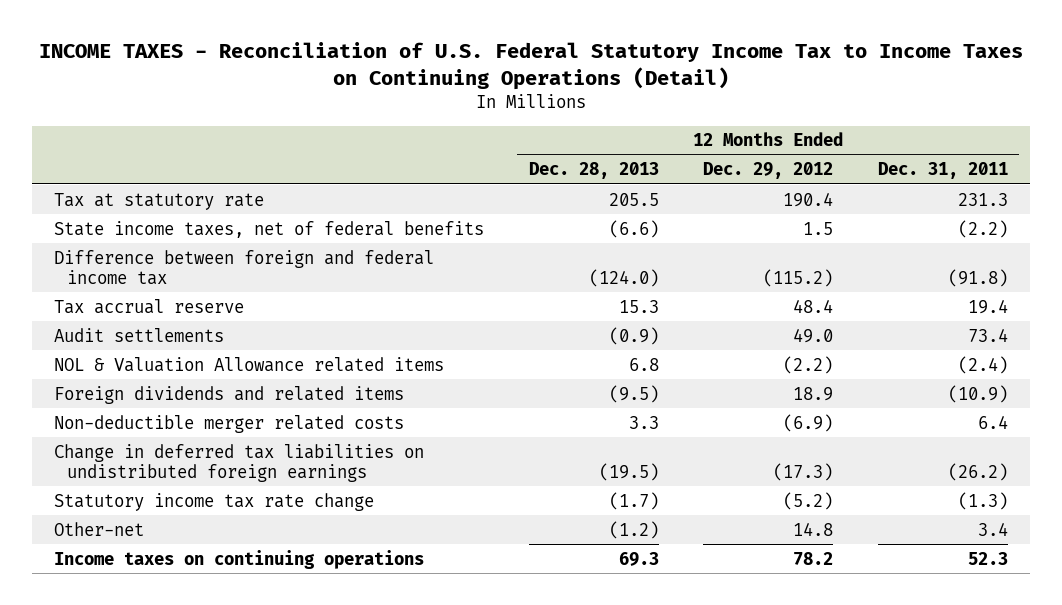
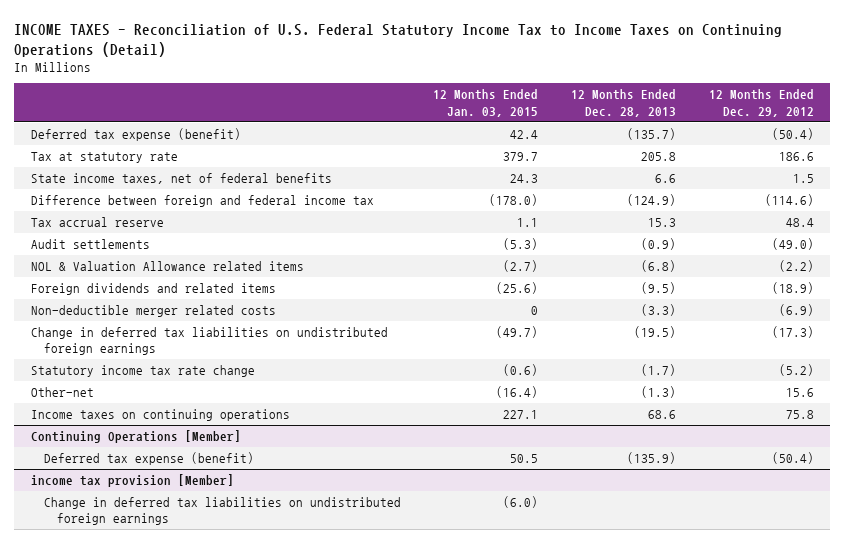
- | 12 Months Ended Dec. 28, 2013 | 12 Months Ended Dec. 29, 2012 | 12 Months Ended Dec. 31, 2011
+ | 12 Months Ended Jan. 03, 2015 | 12 Months Ended Dec. 28, 2013 | 12 Months Ended Dec. 29, 2012
- Tax at statutory rate | 205.5 | 190.4 | 231.3
- State income taxes, net of federal benefits | (6.6) | 1.5 | (2.2)
- Difference between foreign and federal income tax | (124.0) | (115.2) | (91.8)
+ Deferred tax expense (benefit) | 42.4 | (135.7) | (50.4)
+ Tax at statutory rate | 379.7 | 205.8 | 186.6
+ State income taxes, net of federal benefits | 24.3 | 6.6 | 1.5
+ Difference between foreign and federal income tax | (178.0) | (124.9) | (114.6)
- Audit settlements | (0.9) | 49.0 | 73.4
- NOL & Valuation Allowance related items | 6.8 | (2.2) | (2.4)
- Foreign dividends and related items | (9.5) | 18.9 | (10.9)
- Non-deductible merger related costs | 3.3 | (6.9) | 6.4
+ Audit settlements | (5.3) | (0.9) | (49.0)
+ NOL & Valuation Allowance related items | (2.7) | (6.8) | (2.2)
+ Foreign dividends and related items | (25.6) | (9.5) | (18.9)
+ Non-deductible merger related costs | 0 | (3.3) | (6.9)
- Other-net | (1.2) | 14.8 | 3.4
- Income taxes on continuing operations | 69.3 | 78.2 | 52.3
+ Other-net | (16.4) | (1.3) | 15.6
+ Income taxes on continuing operations | 227.1 | 68.6 | 75.8
+ Continuing Operations [Member]
+ Deferred tax expense (benefit) | 50.5 | (135.9) | (50.4)
+ income tax provision [Member]
+ Change in deferred tax liabilities on undistributed foreign earnings | (6.0) | |

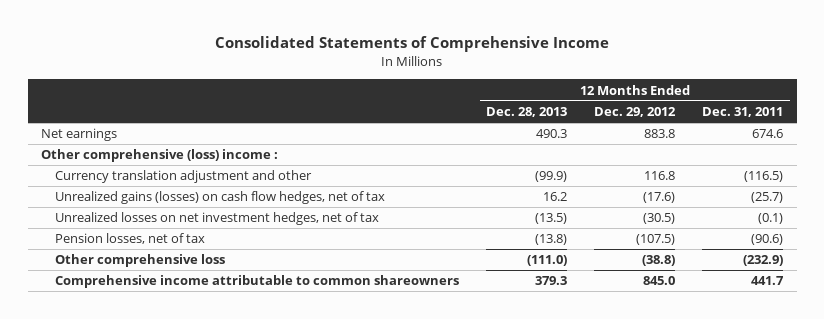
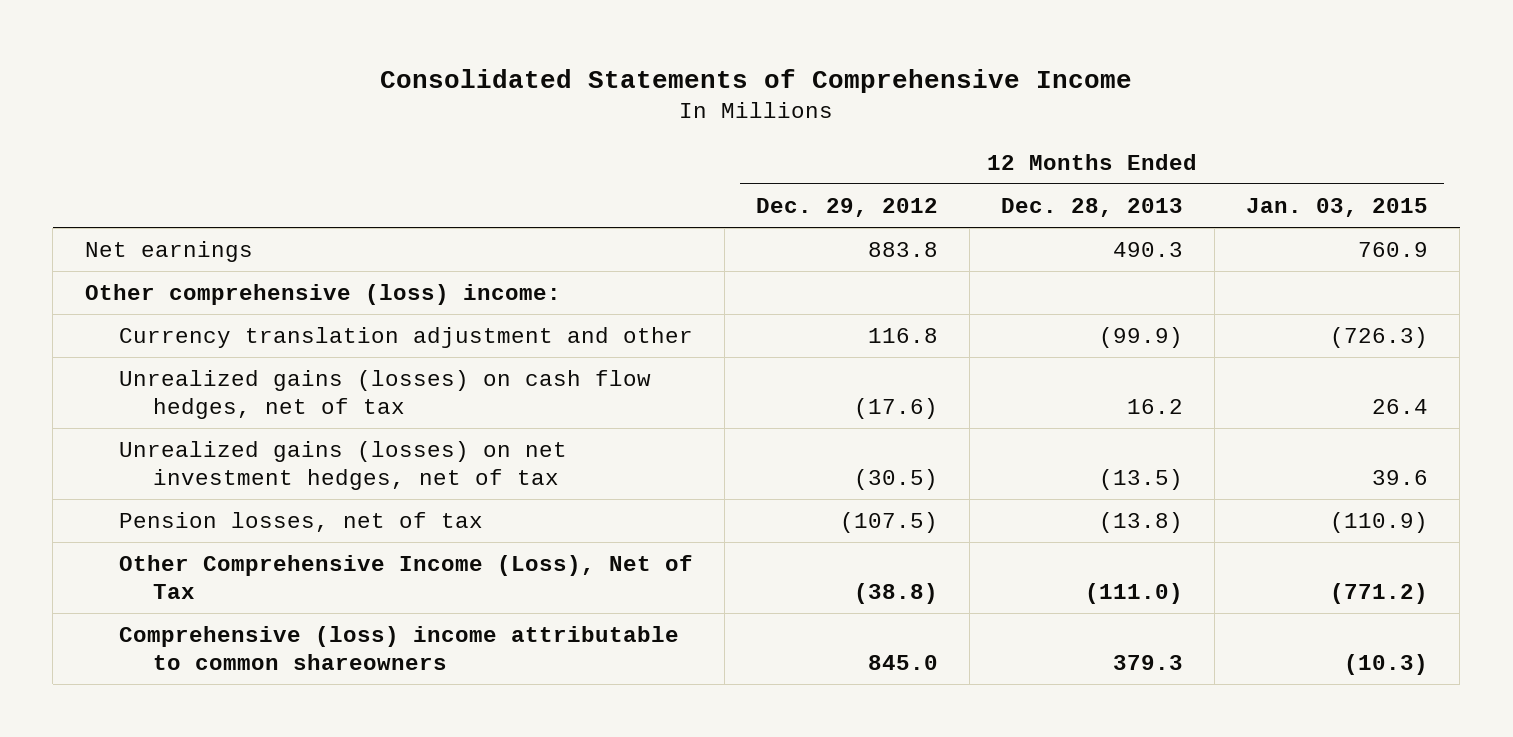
- | 12 Months Ended Dec. 28, 2013 | 12 Months Ended Dec. 29, 2012 | 12 Months Ended Dec. 31, 2011
+ | 12 Months Ended Dec. 29, 2012 | 12 Months Ended Dec. 28, 2013 | 12 Months Ended Jan. 03, 2015
- Other comprehensive (loss) income :
+ Other comprehensive (loss) income:
- Unrealized losses on net investment hedges, net of tax | (13.5) | (30.5) | (0.1)
+ Unrealized gains (losses) on net investment hedges, net of tax | (30.5) | (13.5) | 39.6
- Other comprehensive loss | (111.0) | (38.8) | (232.9)
- Comprehensive income attributable to common shareowners | 379.3 | 845.0 | 441.7
+ Other Comprehensive Income (Loss), Net of Tax | (38.8) | (111.0) | (771.2)
+ Comprehensive (loss) income attributable to common shareowners | 845.0 | 379.3 | (10.3)

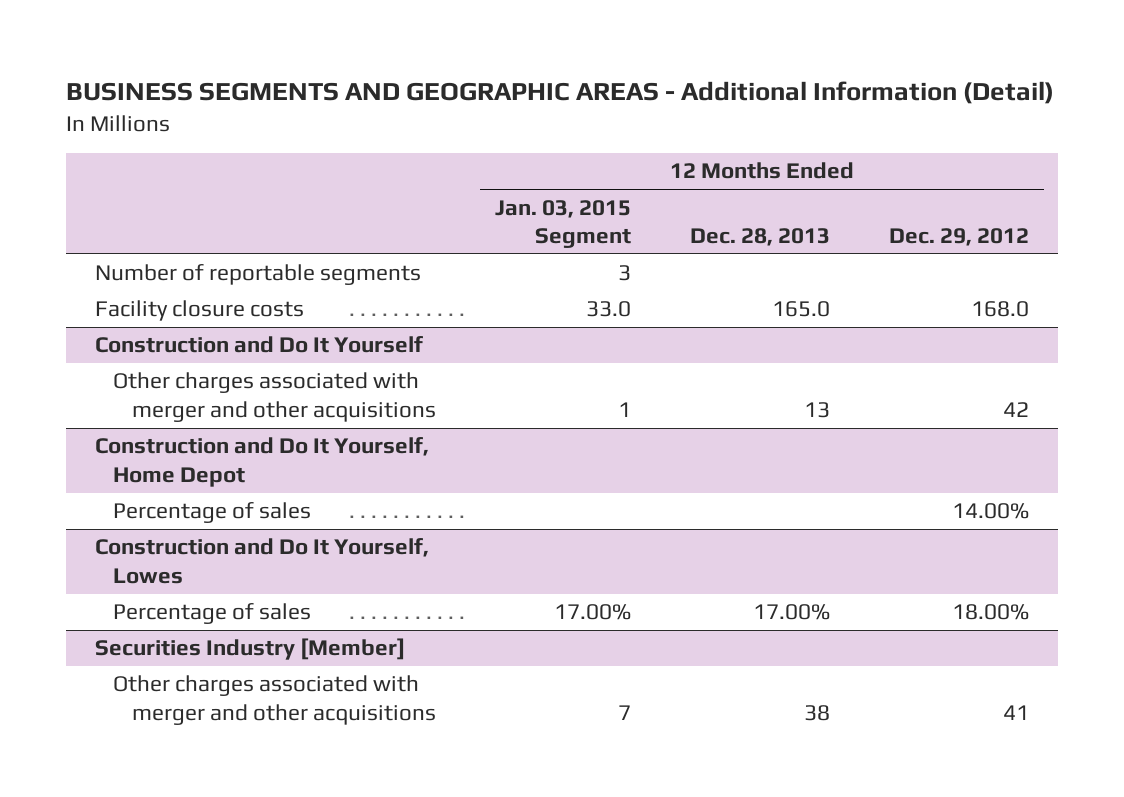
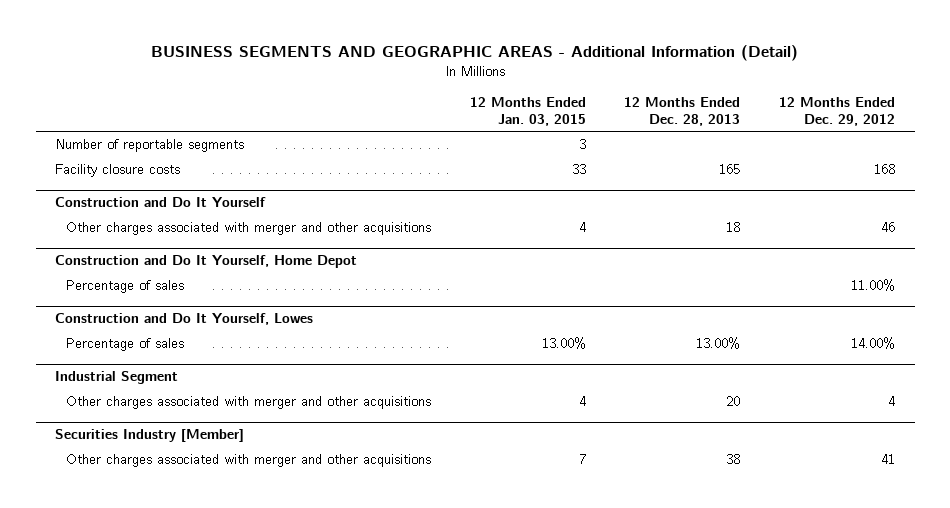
- | 12 Months Ended Jan. 03, 2015 Segment | 12 Months Ended Dec. 28, 2013 | 12 Months Ended Dec. 29, 2012
+ | 12 Months Ended Jan. 03, 2015 | 12 Months Ended Dec. 28, 2013 | 12 Months Ended Dec. 29, 2012
- Facility closure costs | 33.0 | 165.0 | 168.0
+ Facility closure costs | 33 | 165 | 168
@ Construction and Do It Yourself
- Other charges associated with merger and other acquisitions | 1 | 13 | 42
+ Other charges associated with merger and other acquisitions | 4 | 18 | 46
@ Construction and Do It Yourself, Home Depot
- Percentage of sales | | | 14.00%
+ Percentage of sales | | | 11.00%
@ Construction and Do It Yourself, Lowes
- Percentage of sales | 17.00% | 17.00% | 18.00%
+ Percentage of sales | 13.00% | 13.00% | 14.00%
+ Industrial Segment
+ Other charges associated with merger and other acquisitions | 4 | 20 | 4

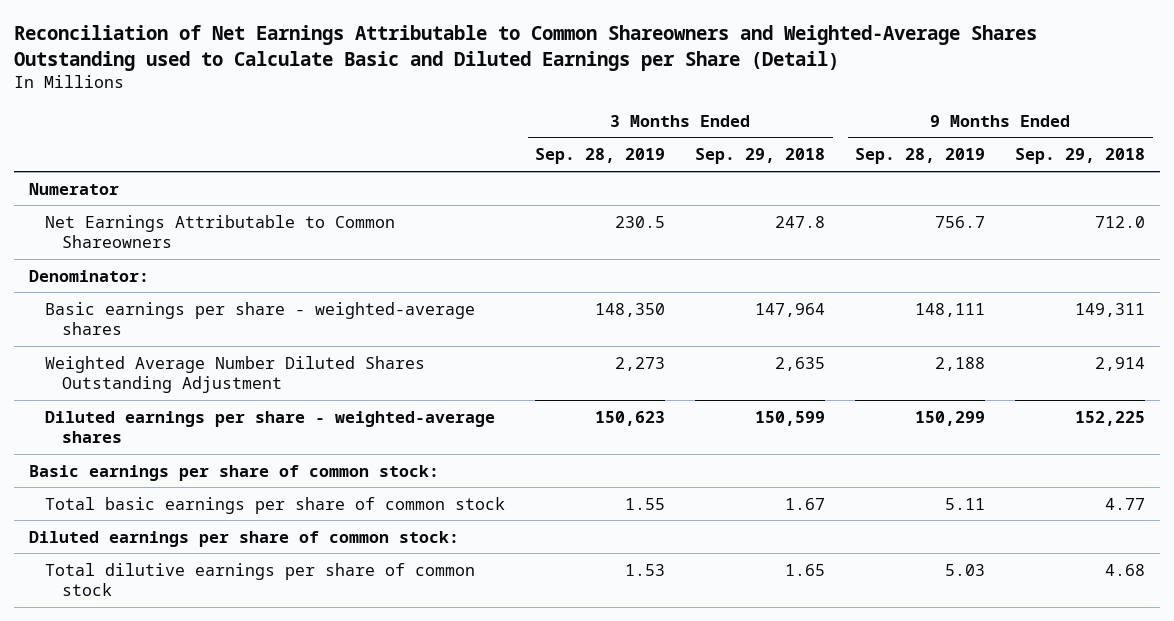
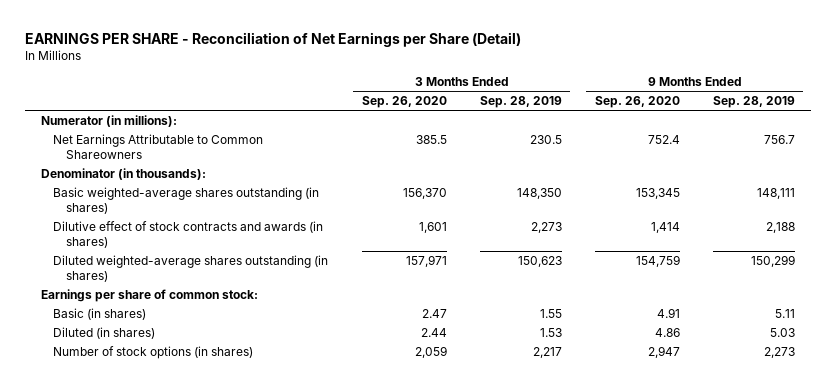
- Reconciliation of Net Earnings Attributable to Common Shareowners and Weighted-Average Shares Outstanding used to Calculate Basic and Diluted Earnings per Share (Detail)
+ EARNINGS PER SHARE - Reconciliation of Net Earnings per Share (Detail)
- | 3 Months Ended Sep. 28, 2019 | 3 Months Ended Sep. 29, 2018 | 9 Months Ended Sep. 28, 2019 | 9 Months Ended Sep. 29, 2018
+ | 3 Months Ended Sep. 26, 2020 | 3 Months Ended Sep. 28, 2019 | 9 Months Ended Sep. 26, 2020 | 9 Months Ended Sep. 28, 2019
- Numerator
+ Numerator (in millions):
- Denominator:
- Basic earnings per share - weighted-average shares | 148,350 | 147,964 | 148,111 | 149,311
- Weighted Average Number Diluted Shares Outstanding Adjustment | 2,273 | 2,635 | 2,188 | 2,914
- Diluted earnings per share - weighted-average shares | 150,623 | 150,599 | 150,299 | 152,225
- Basic earnings per share of common stock:
- Total basic earnings per share of common stock | 1.55 | 1.67 | 5.11 | 4.77
- Diluted earnings per share of common stock:
- Total dilutive earnings per share of common stock | 1.53 | 1.65 | 5.03 | 4.68
+ Denominator (in thousands):
+ Basic weighted-average shares outstanding (in shares) | 156,370 | 148,350 | 153,345 | 148,111
+ Dilutive effect of stock contracts and awards (in shares) | 1,601 | 2,273 | 1,414 | 2,188
+ Diluted weighted-average shares outstanding (in shares) | 157,971 | 150,623 | 154,759 | 150,299
+ Earnings per share of common stock:
+ Basic (in shares) | 2.47 | 1.55 | 4.91 | 5.11
+ Diluted (in shares) | 2.44 | 1.53 | 4.86 | 5.03
+ Number of stock options (in shares) | 2,059 | 2,217 | 2,947 | 2,273

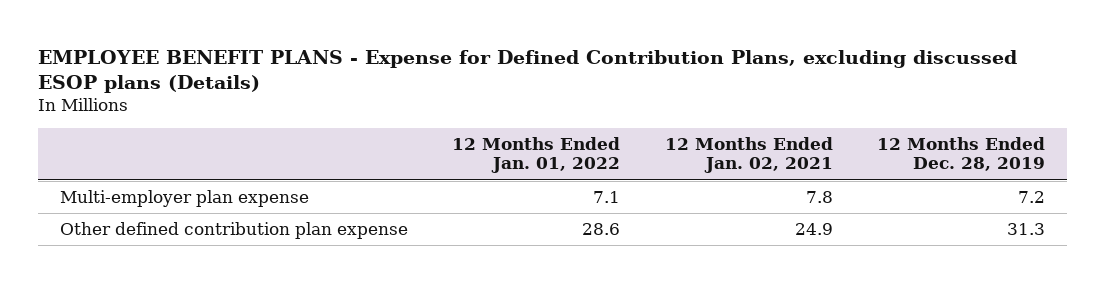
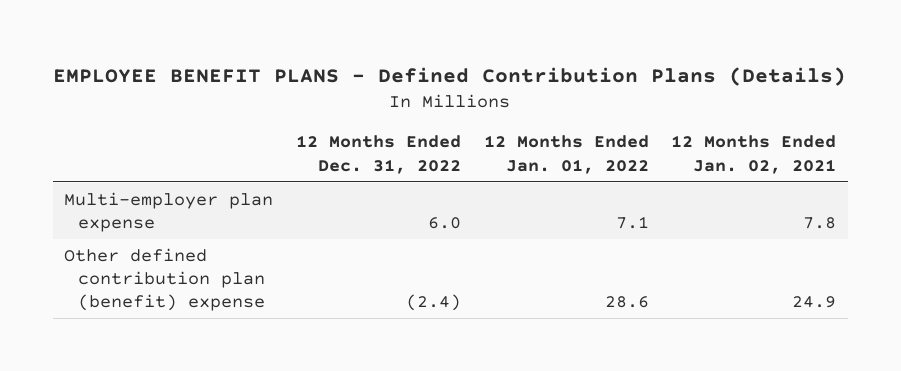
- EMPLOYEE BENEFIT PLANS - Expense for Defined Contribution Plans, excluding discussed ESOP plans (Details)
+ EMPLOYEE BENEFIT PLANS - Defined Contribution Plans (Details)
- | 12 Months Ended Jan. 01, 2022 | 12 Months Ended Jan. 02, 2021 | 12 Months Ended Dec. 28, 2019
+ | 12 Months Ended Dec. 31, 2022 | 12 Months Ended Jan. 01, 2022 | 12 Months Ended Jan. 02, 2021
- Other defined contribution plan expense | 28.6 | 24.9 | 31.3
+ Other defined contribution plan (benefit) expense | (2.4) | 28.6 | 24.9

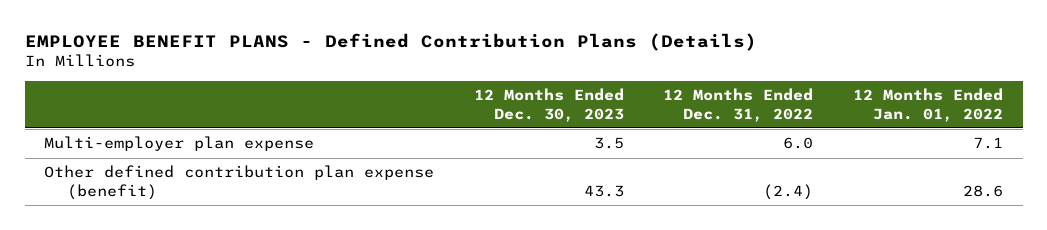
- | 12 Months Ended Dec. 31, 2022 | 12 Months Ended Jan. 01, 2022 | 12 Months Ended Jan. 02, 2021
+ | 12 Months Ended Dec. 30, 2023 | 12 Months Ended Dec. 31, 2022 | 12 Months Ended Jan. 01, 2022
- Other defined contribution plan (benefit) expense | (2.4) | 28.6 | 24.9
+ Other defined contribution plan expense (benefit) | 43.3 | (2.4) | 28.6

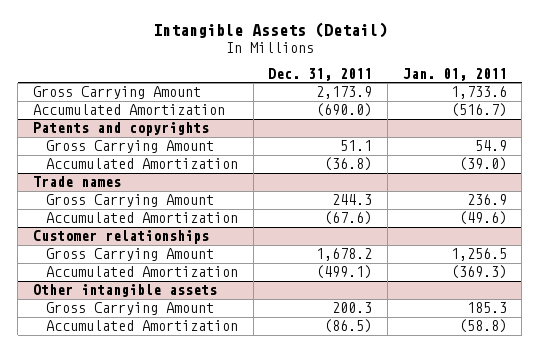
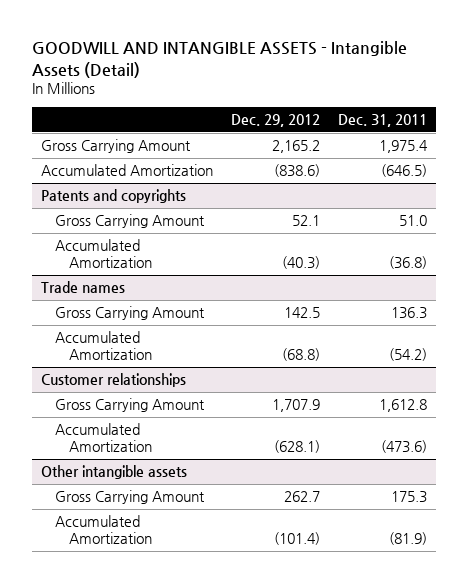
- Intangible Assets (Detail)
+ GOODWILL AND INTANGIBLE ASSETS - Intangible Assets (Detail)
- | Dec. 31, 2011 | Jan. 01, 2011
+ | Dec. 29, 2012 | Dec. 31, 2011
- Gross Carrying Amount | 2,173.9 | 1,733.6
- Accumulated Amortization | (690.0) | (516.7)
+ Gross Carrying Amount | 2,165.2 | 1,975.4
+ Accumulated Amortization | (838.6) | (646.5)
@ Patents and copyrights
- Gross Carrying Amount | 51.1 | 54.9
+ Gross Carrying Amount | 52.1 | 51.0
@ Trade names
- Gross Carrying Amount | 244.3 | 236.9
- Accumulated Amortization | (67.6) | (49.6)
+ Gross Carrying Amount | 142.5 | 136.3
+ Accumulated Amortization | (68.8) | (54.2)
@ Customer relationships
- Gross Carrying Amount | 1,678.2 | 1,256.5
- Accumulated Amortization | (499.1) | (369.3)
+ Gross Carrying Amount | 1,707.9 | 1,612.8
+ Accumulated Amortization | (628.1) | (473.6)
@ Other intangible assets
- Gross Carrying Amount | 200.3 | 185.3
- Accumulated Amortization | (86.5) | (58.8)
+ Gross Carrying Amount | 262.7 | 175.3
+ Accumulated Amortization | (101.4) | (81.9)

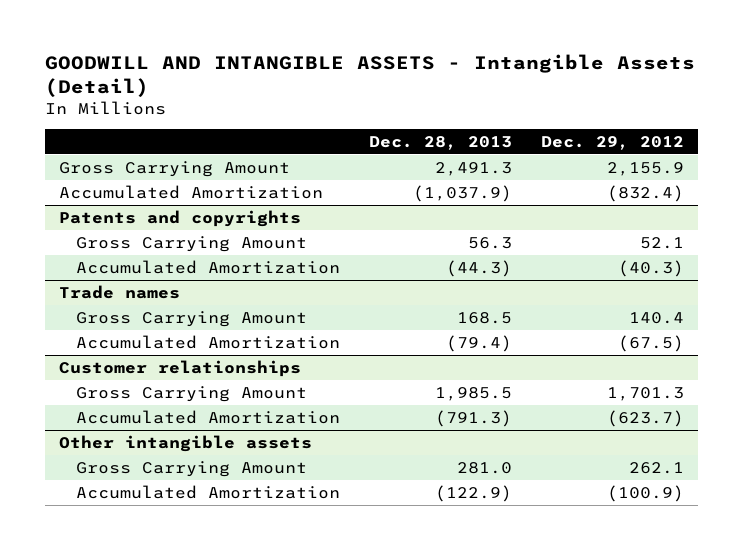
- | Dec. 29, 2012 | Dec. 31, 2011
+ | Dec. 28, 2013 | Dec. 29, 2012
- Gross Carrying Amount | 2,165.2 | 1,975.4
- Accumulated Amortization | (838.6) | (646.5)
+ Gross Carrying Amount | 2,491.3 | 2,155.9
+ Accumulated Amortization | (1,037.9) | (832.4)
@ Trade names
- Gross Carrying Amount | 142.5 | 136.3
- Accumulated Amortization | (68.8) | (54.2)
+ Gross Carrying Amount | 168.5 | 140.4
+ Accumulated Amortization | (79.4) | (67.5)
@ Customer relationships
- Gross Carrying Amount | 1,707.9 | 1,612.8
- Accumulated Amortization | (628.1) | (473.6)
+ Gross Carrying Amount | 1,985.5 | 1,701.3
+ Accumulated Amortization | (791.3) | (623.7)
@ Other intangible assets
- Gross Carrying Amount | 262.7 | 175.3
- Accumulated Amortization | (101.4) | (81.9)
+ Gross Carrying Amount | 281.0 | 262.1
+ Accumulated Amortization | (122.9) | (100.9)

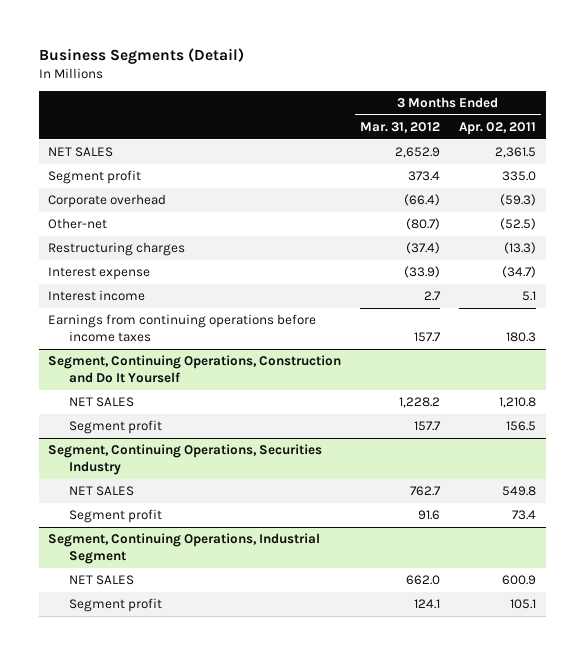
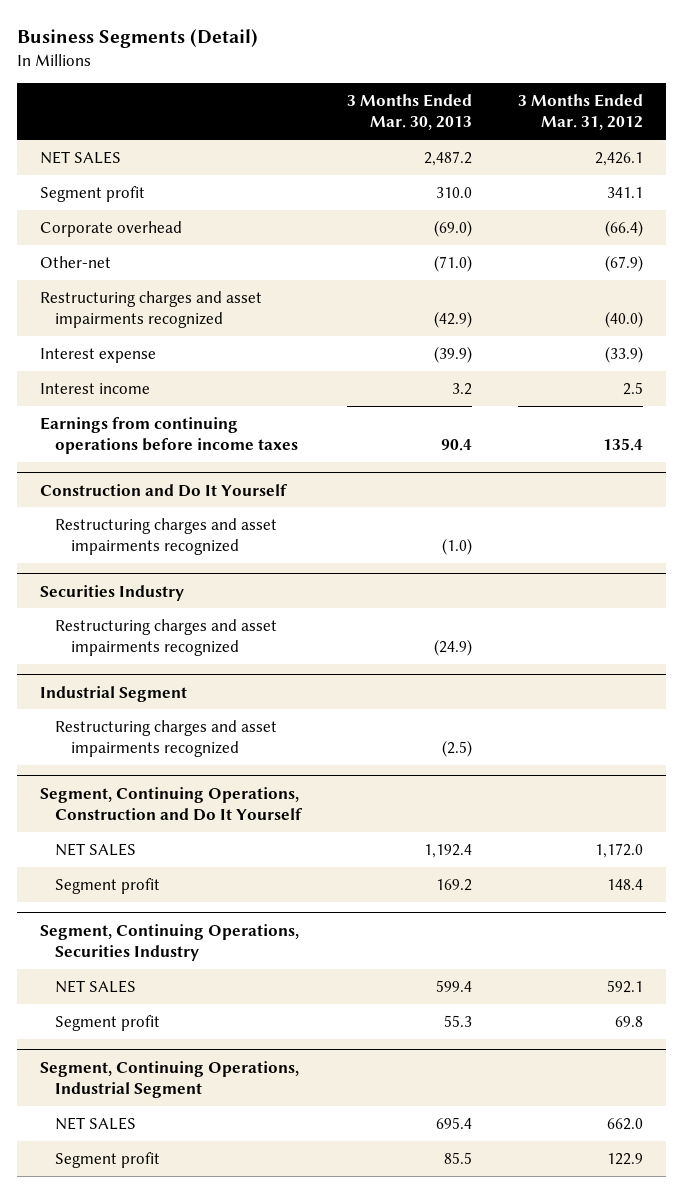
- | 3 Months Ended Mar. 31, 2012 | 3 Months Ended Apr. 02, 2011
+ | 3 Months Ended Mar. 30, 2013 | 3 Months Ended Mar. 31, 2012
- NET SALES | 2,652.9 | 2,361.5
- Segment profit | 373.4 | 335.0
+ NET SALES | 2,487.2 | 2,426.1
+ Segment profit | 310.0 | 341.1
- Other-net | (80.7) | (52.5)
- Restructuring charges | (37.4) | (13.3)
+ Other-net | (71.0) | (67.9)
+ Restructuring charges and asset impairments recognized | (42.9) | (40.0)
- Interest income | 2.7 | 5.1
- Earnings from continuing operations before income taxes | 157.7 | 180.3
+ Interest income | 3.2 | 2.5
+ Earnings from continuing operations before income taxes | 90.4 | 135.4
+ Construction and Do It Yourself
+ Restructuring charges and asset impairments recognized | (1.0) |
+ Securities Industry
+ Restructuring charges and asset impairments recognized | (24.9) |
+ Industrial Segment
+ Restructuring charges and asset impairments recognized | (2.5) |
@ Segment, Continuing Operations, Construction and Do It Yourself
- NET SALES | 1,228.2 | 1,210.8
- Segment profit | 157.7 | 156.5
+ NET SALES | 1,192.4 | 1,172.0
+ Segment profit | 169.2 | 148.4
@ Segment, Continuing Operations, Securities Industry
- NET SALES | 762.7 | 549.8
- Segment profit | 91.6 | 73.4
+ NET SALES | 599.4 | 592.1
+ Segment profit | 55.3 | 69.8
@ Segment, Continuing Operations, Industrial Segment
- Segment profit | 124.1 | 105.1
+ Segment profit | 85.5 | 122.9

